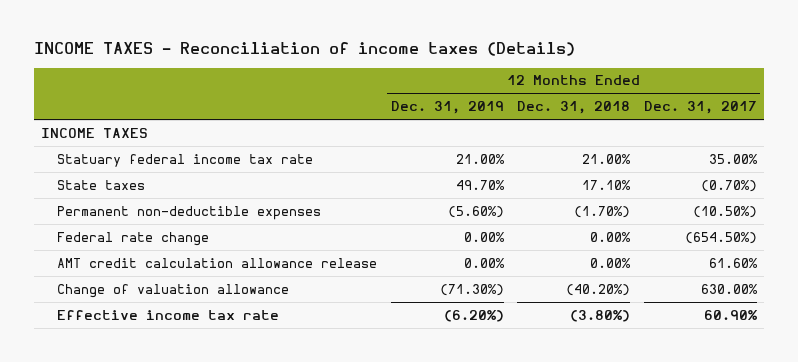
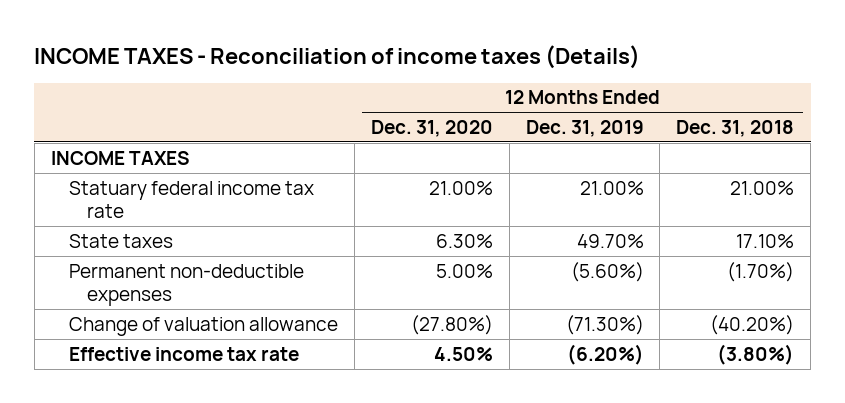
- | 12 Months Ended Dec. 31, 2019 | 12 Months Ended Dec. 31, 2018 | 12 Months Ended Dec. 31, 2017
+ | 12 Months Ended Dec. 31, 2020 | 12 Months Ended Dec. 31, 2019 | 12 Months Ended Dec. 31, 2018
- Federal rate change | 0.00% | 0.00% | (654.50%)
- AMT credit calculation allowance release | 0.00% | 0.00% | 61.60%

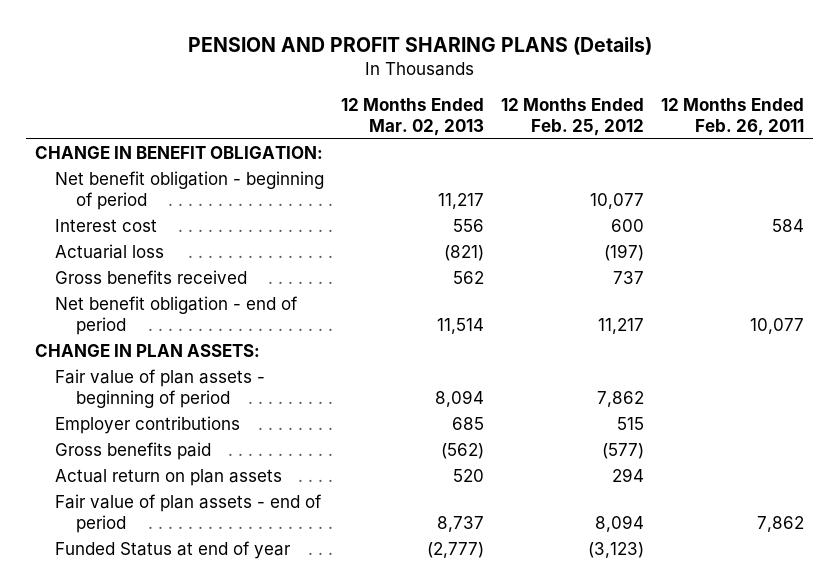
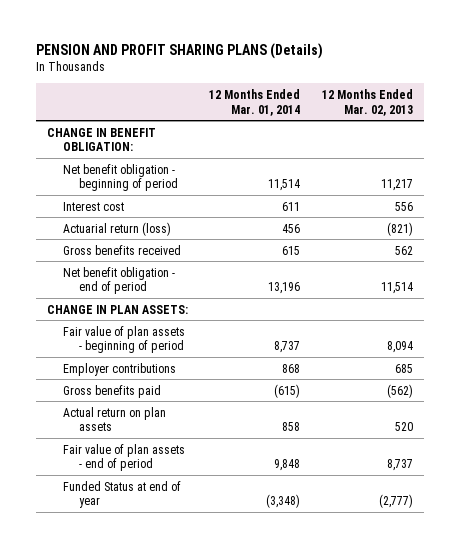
- | 12 Months Ended Mar. 02, 2013 | 12 Months Ended Feb. 25, 2012 | 12 Months Ended Feb. 26, 2011
+ | 12 Months Ended Mar. 01, 2014 | 12 Months Ended Mar. 02, 2013
- Actuarial loss | (821) | (197) |
+ Actuarial return (loss) | 456 | (821)

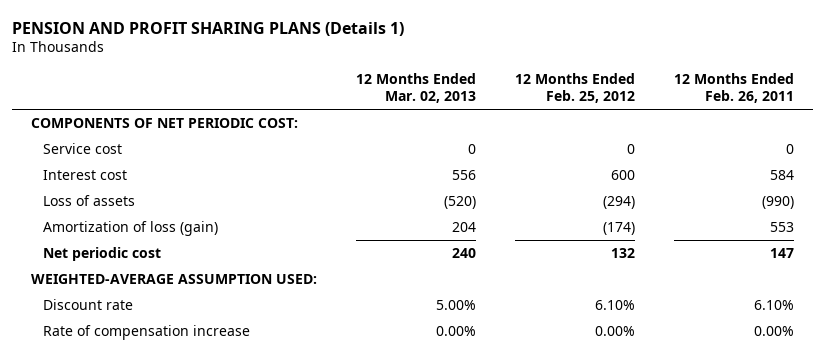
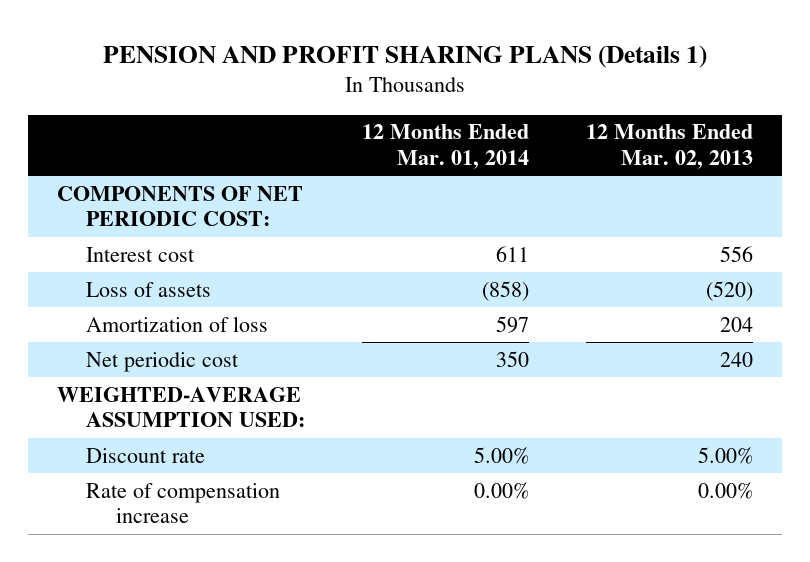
- | 12 Months Ended Mar. 02, 2013 | 12 Months Ended Feb. 25, 2012 | 12 Months Ended Feb. 26, 2011
+ | 12 Months Ended Mar. 01, 2014 | 12 Months Ended Mar. 02, 2013
- Service cost | 0 | 0 | 0
- Amortization of loss (gain) | 204 | (174) | 553
+ Amortization of loss | 597 | 204

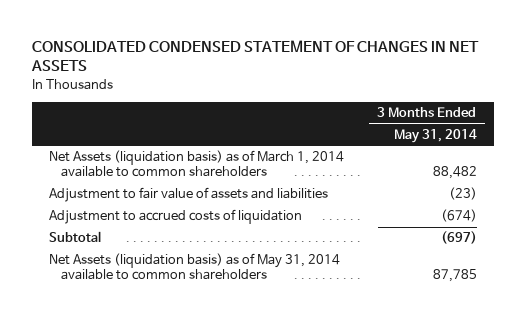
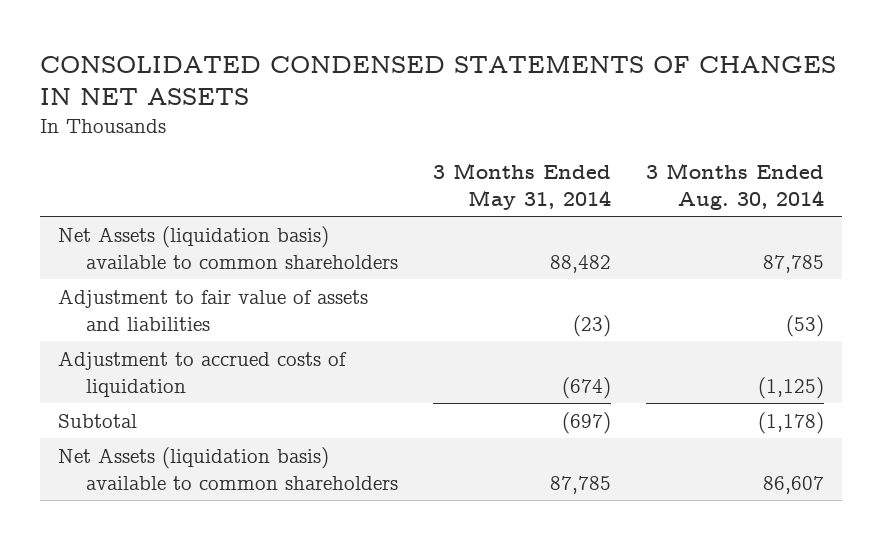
- CONSOLIDATED CONDENSED STATEMENT OF CHANGES IN NET ASSETS
+ CONSOLIDATED CONDENSED STATEMENTS OF CHANGES IN NET ASSETS
- | 3 Months Ended May 31, 2014
+ | 3 Months Ended May 31, 2014 | 3 Months Ended Aug. 30, 2014
- Net Assets (liquidation basis) as of March 1, 2014 available to common shareholders | 88,482
+ Net Assets (liquidation basis) available to common shareholders | 88,482 | 87,785
- Net Assets (liquidation basis) as of May 31, 2014 available to common shareholders | 87,785
+ Net Assets (liquidation basis) available to common shareholders | 87,785 | 86,607

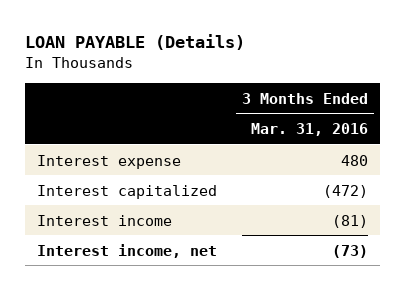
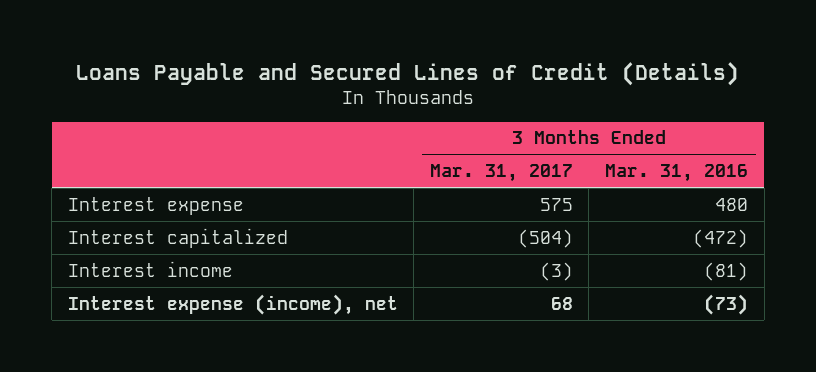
- LOAN PAYABLE (Details)
+ Loans Payable and Secured Lines of Credit (Details)
- | 3 Months Ended Mar. 31, 2016
+ | 3 Months Ended Mar. 31, 2017 | 3 Months Ended Mar. 31, 2016
- Interest income, net | (73)
+ Interest expense (income), net | 68 | (73)

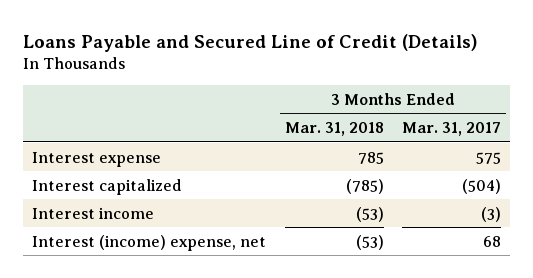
- Loans Payable and Secured Lines of Credit (Details)
+ Loans Payable and Secured Line of Credit (Details)
- | 3 Months Ended Mar. 31, 2017 | 3 Months Ended Mar. 31, 2016
+ | 3 Months Ended Mar. 31, 2018 | 3 Months Ended Mar. 31, 2017
- Interest expense (income), net | 68 | (73)
+ Interest (income) expense, net | (53) | 68

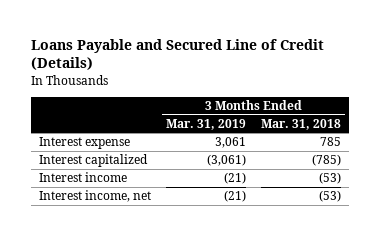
- | 3 Months Ended Mar. 31, 2018 | 3 Months Ended Mar. 31, 2017
+ | 3 Months Ended Mar. 31, 2019 | 3 Months Ended Mar. 31, 2018
- Interest (income) expense, net | (53) | 68
+ Interest income, net | (21) | (53)

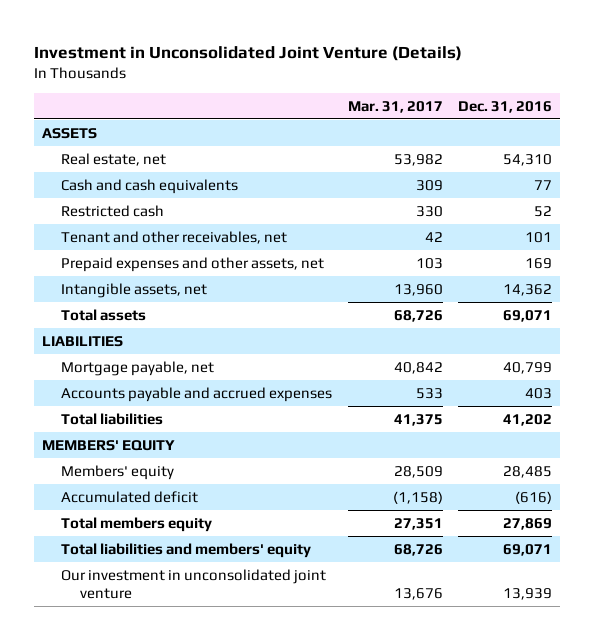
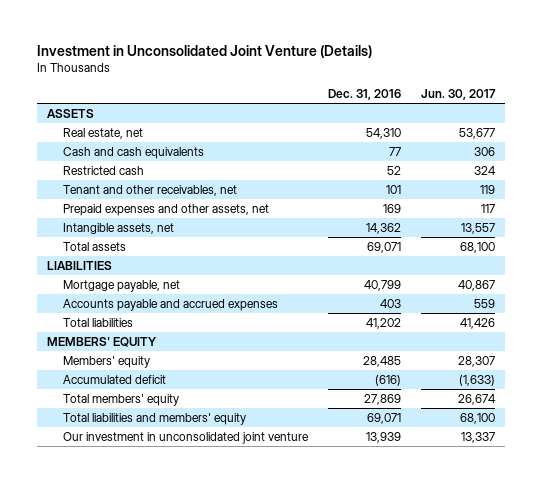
- | Mar. 31, 2017 | Dec. 31, 2016
+ | Dec. 31, 2016 | Jun. 30, 2017
- Total members equity | 27,351 | 27,869
+ Total members' equity | 27,869 | 26,674

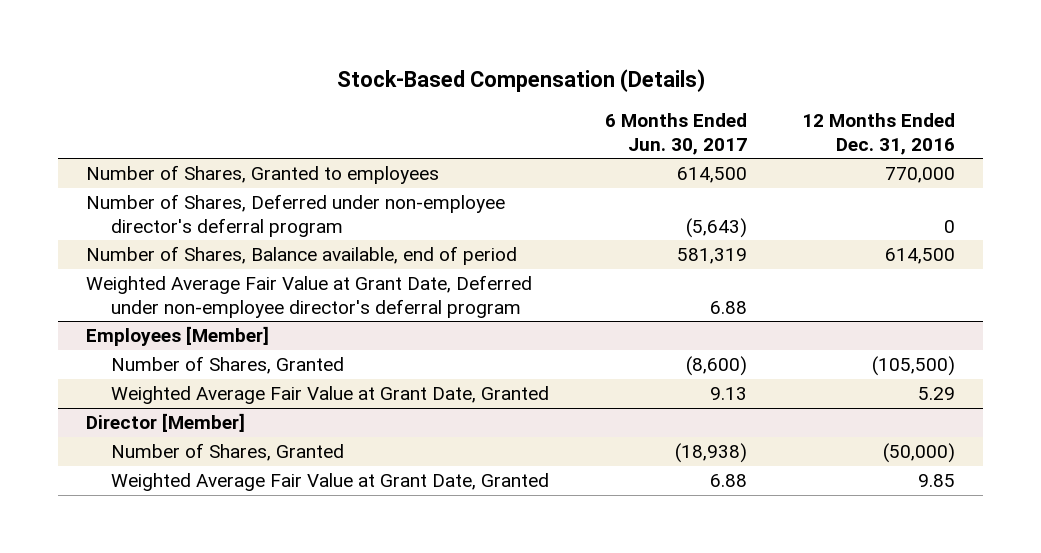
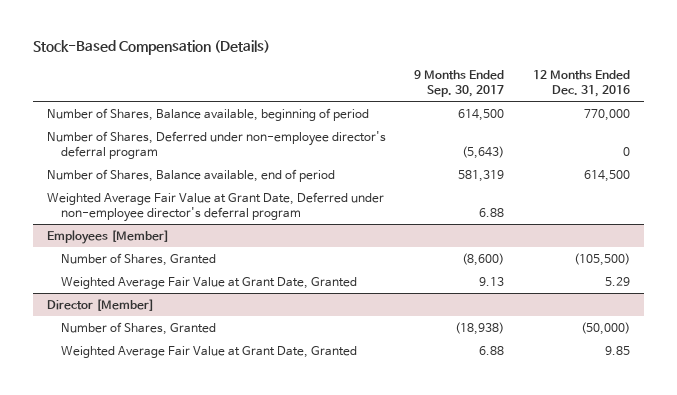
- | 6 Months Ended Jun. 30, 2017 | 12 Months Ended Dec. 31, 2016
+ | 9 Months Ended Sep. 30, 2017 | 12 Months Ended Dec. 31, 2016
- Number of Shares, Granted to employees | 614,500 | 770,000
+ Number of Shares, Balance available, beginning of period | 614,500 | 770,000

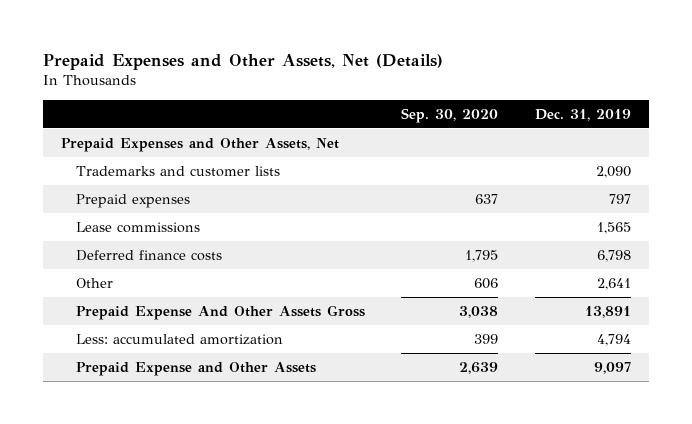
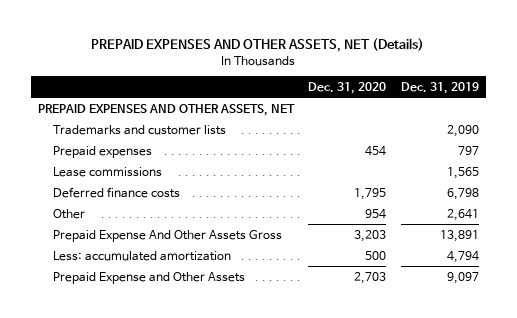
- Prepaid Expenses and Other Assets, Net (Details)
+ PREPAID EXPENSES AND OTHER ASSETS, NET (Details)
- | Sep. 30, 2020 | Dec. 31, 2019
+ | Dec. 31, 2020 | Dec. 31, 2019
- Prepaid Expenses and Other Assets, Net
+ PREPAID EXPENSES AND OTHER ASSETS, NET

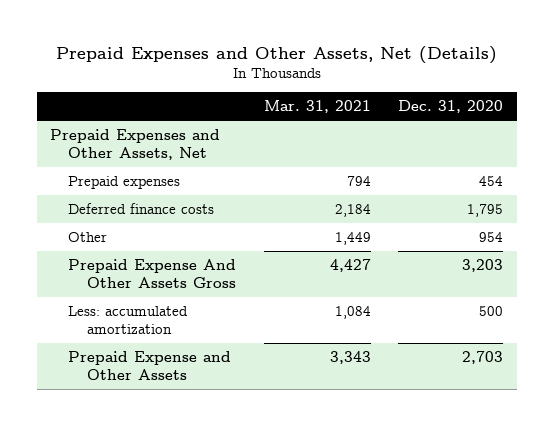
- PREPAID EXPENSES AND OTHER ASSETS, NET (Details)
+ Prepaid Expenses and Other Assets, Net (Details)
- | Dec. 31, 2020 | Dec. 31, 2019
+ | Mar. 31, 2021 | Dec. 31, 2020
- PREPAID EXPENSES AND OTHER ASSETS, NET
- Trademarks and customer lists | | 2,090
+ Prepaid Expenses and Other Assets, Net
- Lease commissions | | 1,565

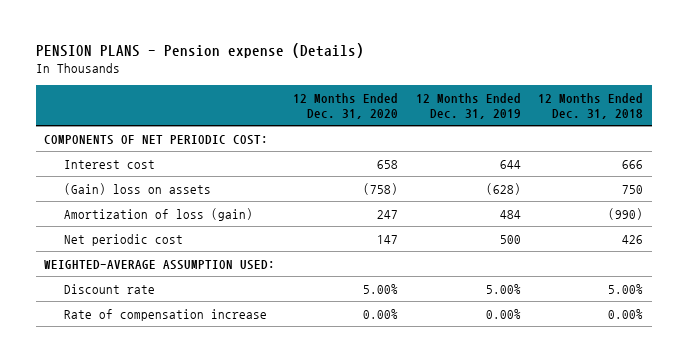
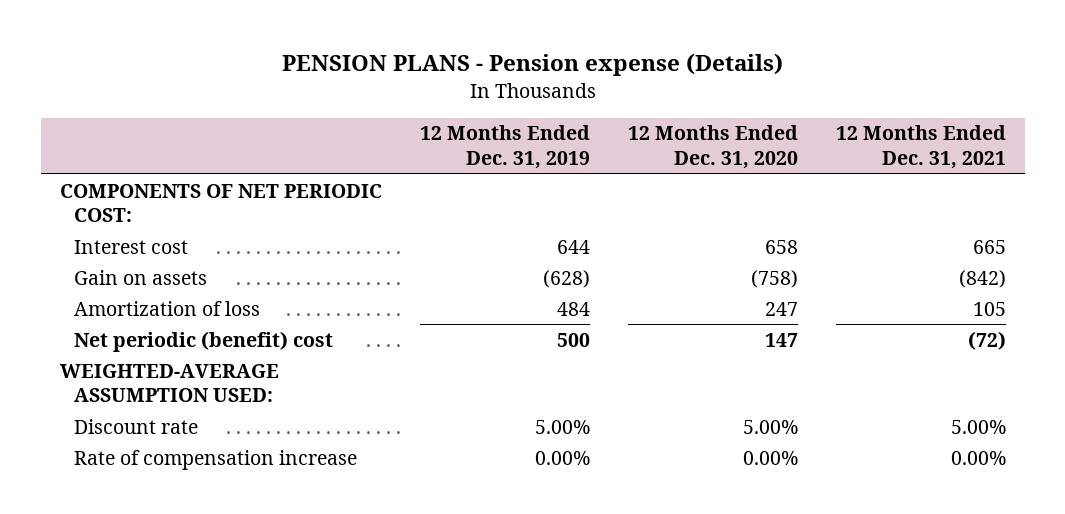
- | 12 Months Ended Dec. 31, 2020 | 12 Months Ended Dec. 31, 2019 | 12 Months Ended Dec. 31, 2018
+ | 12 Months Ended Dec. 31, 2019 | 12 Months Ended Dec. 31, 2020 | 12 Months Ended Dec. 31, 2021
- (Gain) loss on assets | (758) | (628) | 750
- Amortization of loss (gain) | 247 | 484 | (990)
- Net periodic cost | 147 | 500 | 426
+ Gain on assets | (628) | (758) | (842)
+ Amortization of loss | 484 | 247 | 105
+ Net periodic (benefit) cost | 500 | 147 | (72)

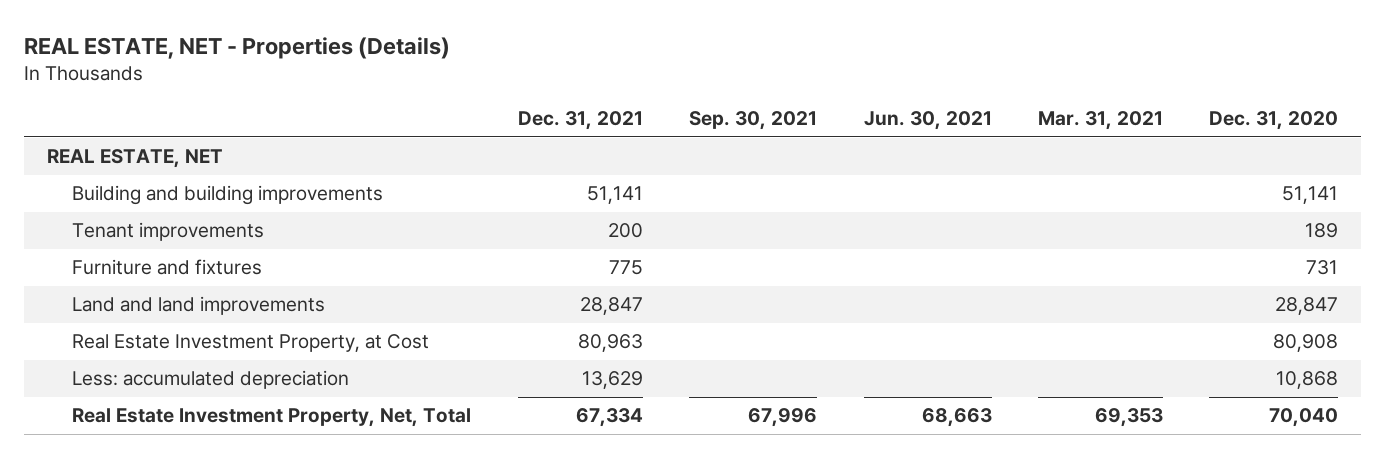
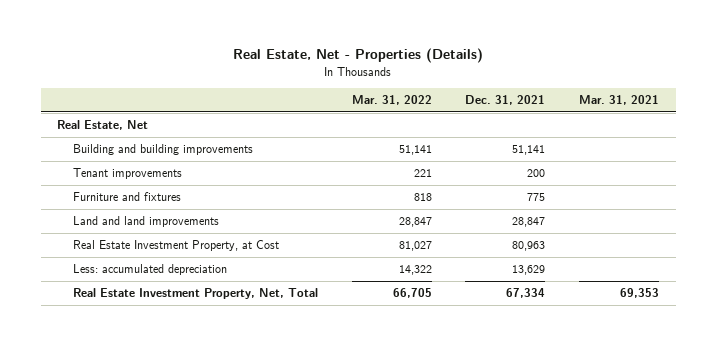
- REAL ESTATE, NET - Properties (Details)
+ Real Estate, Net - Properties (Details)
- | Dec. 31, 2021 | Sep. 30, 2021 | Jun. 30, 2021 | Mar. 31, 2021 | Dec. 31, 2020
+ | Mar. 31, 2022 | Dec. 31, 2021 | Mar. 31, 2021
- REAL ESTATE, NET
+ Real Estate, Net

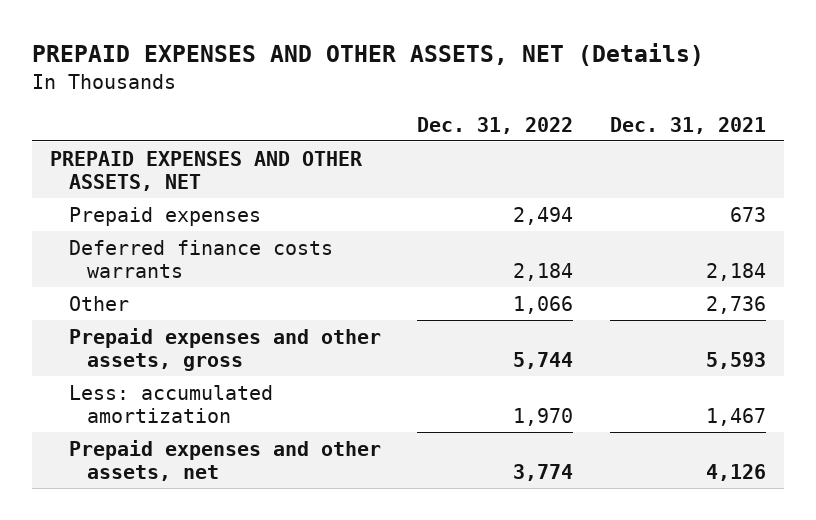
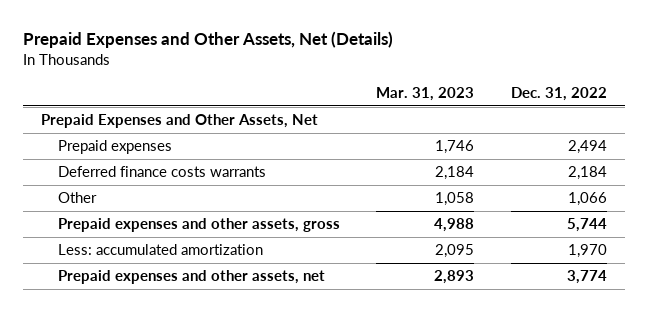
- PREPAID EXPENSES AND OTHER ASSETS, NET (Details)
+ Prepaid Expenses and Other Assets, Net (Details)
- | Dec. 31, 2022 | Dec. 31, 2021
+ | Mar. 31, 2023 | Dec. 31, 2022
- PREPAID EXPENSES AND OTHER ASSETS, NET
+ Prepaid Expenses and Other Assets, Net

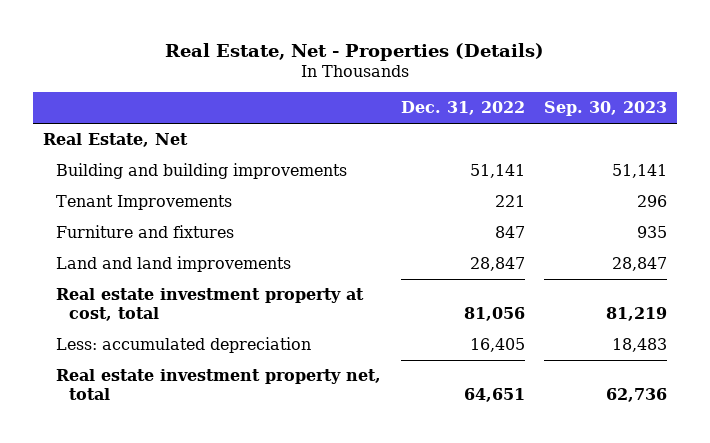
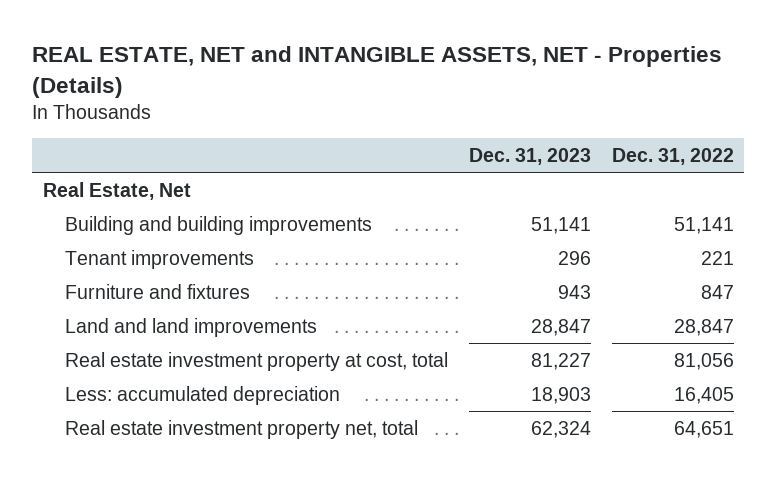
- Real Estate, Net - Properties (Details)
+ REAL ESTATE, NET and INTANGIBLE ASSETS, NET - Properties (Details)
- | Dec. 31, 2022 | Sep. 30, 2023
+ | Dec. 31, 2023 | Dec. 31, 2022
- Tenant Improvements | 221 | 296
+ Tenant improvements | 296 | 221

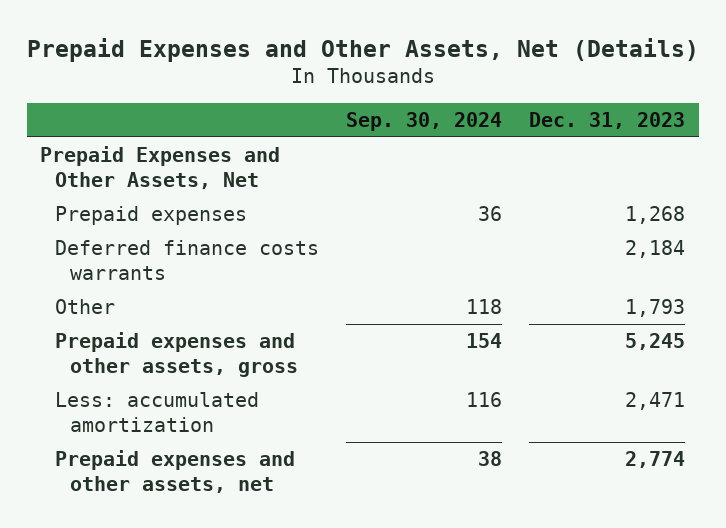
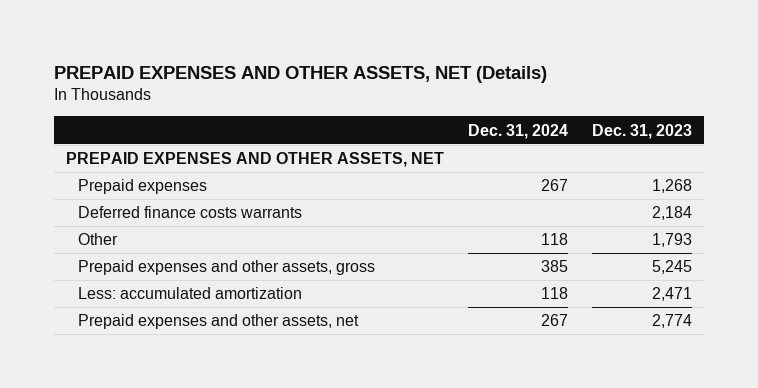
- Prepaid Expenses and Other Assets, Net (Details)
+ PREPAID EXPENSES AND OTHER ASSETS, NET (Details)
- | Sep. 30, 2024 | Dec. 31, 2023
+ | Dec. 31, 2024 | Dec. 31, 2023
- Prepaid Expenses and Other Assets, Net
+ PREPAID EXPENSES AND OTHER ASSETS, NET

